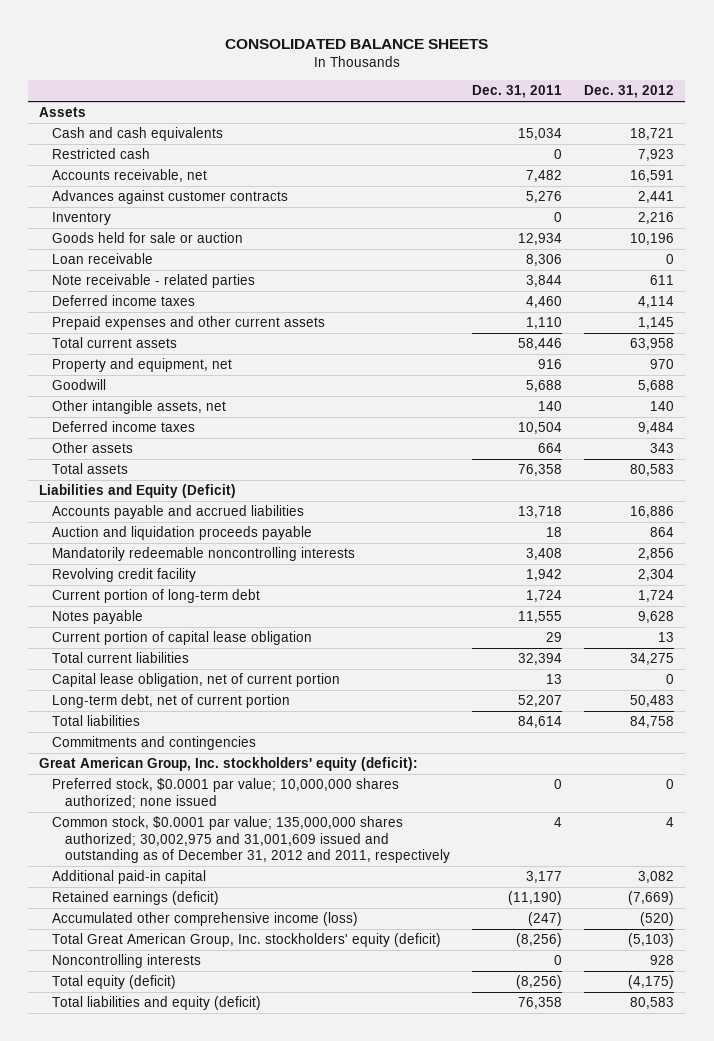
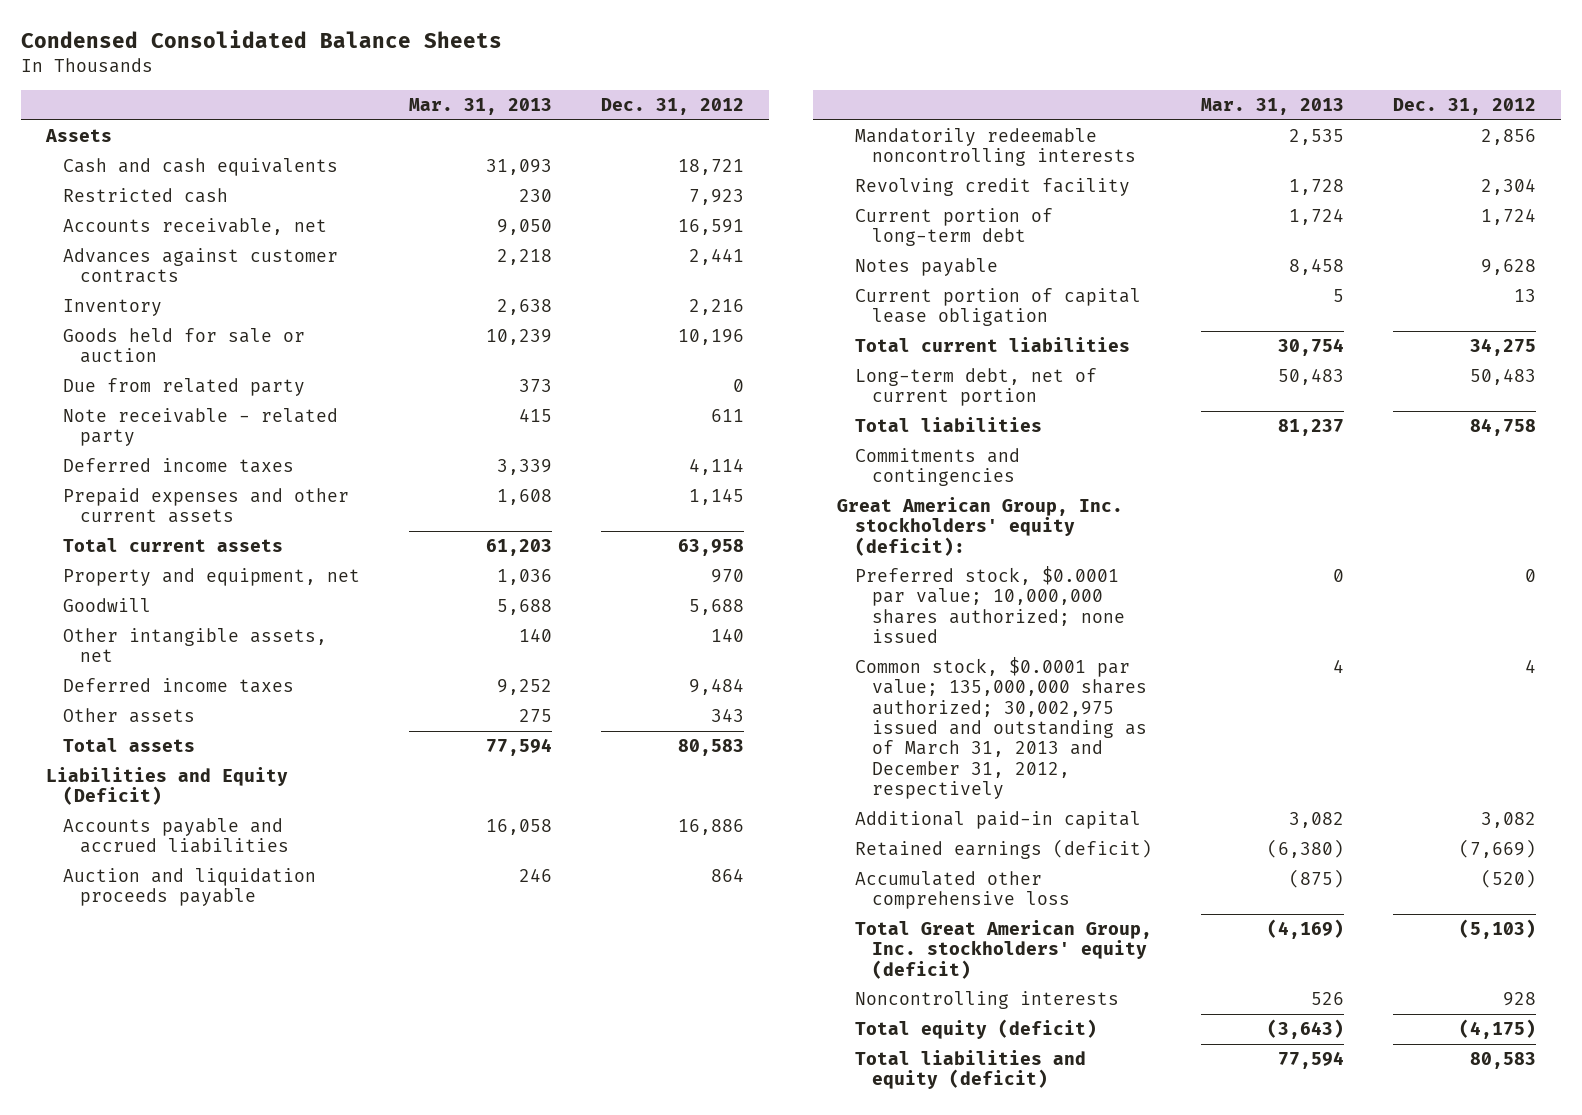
- CONSOLIDATED BALANCE SHEETS
+ Condensed Consolidated Balance Sheets
- | Dec. 31, 2011 | Dec. 31, 2012
+ | Mar. 31, 2013 | Dec. 31, 2012
- Loan receivable | 8,306 | 0
- Note receivable - related parties | 3,844 | 611
+ Due from related party | 373 | 0
+ Note receivable - related party | 415 | 611
- Capital lease obligation, net of current portion | 13 | 0
- Common stock, $0.0001 par value; 135,000,000 shares authorized; 30,002,975 and 31,001,609 issued and outstanding as of December 31, 2012 and 2011, respectively | 4 | 4
+ Common stock, $0.0001 par value; 135,000,000 shares authorized; 30,002,975 issued and outstanding as of March 31, 2013 and December 31, 2012, respectively | 4 | 4
- Accumulated other comprehensive income (loss) | (247) | (520)
+ Accumulated other comprehensive loss | (875) | (520)

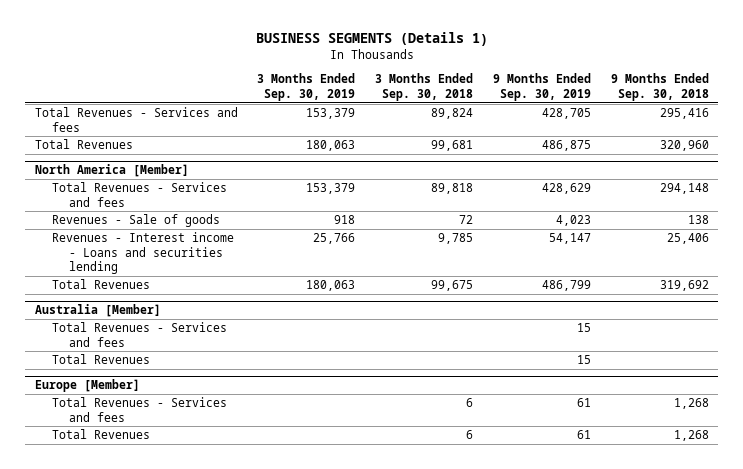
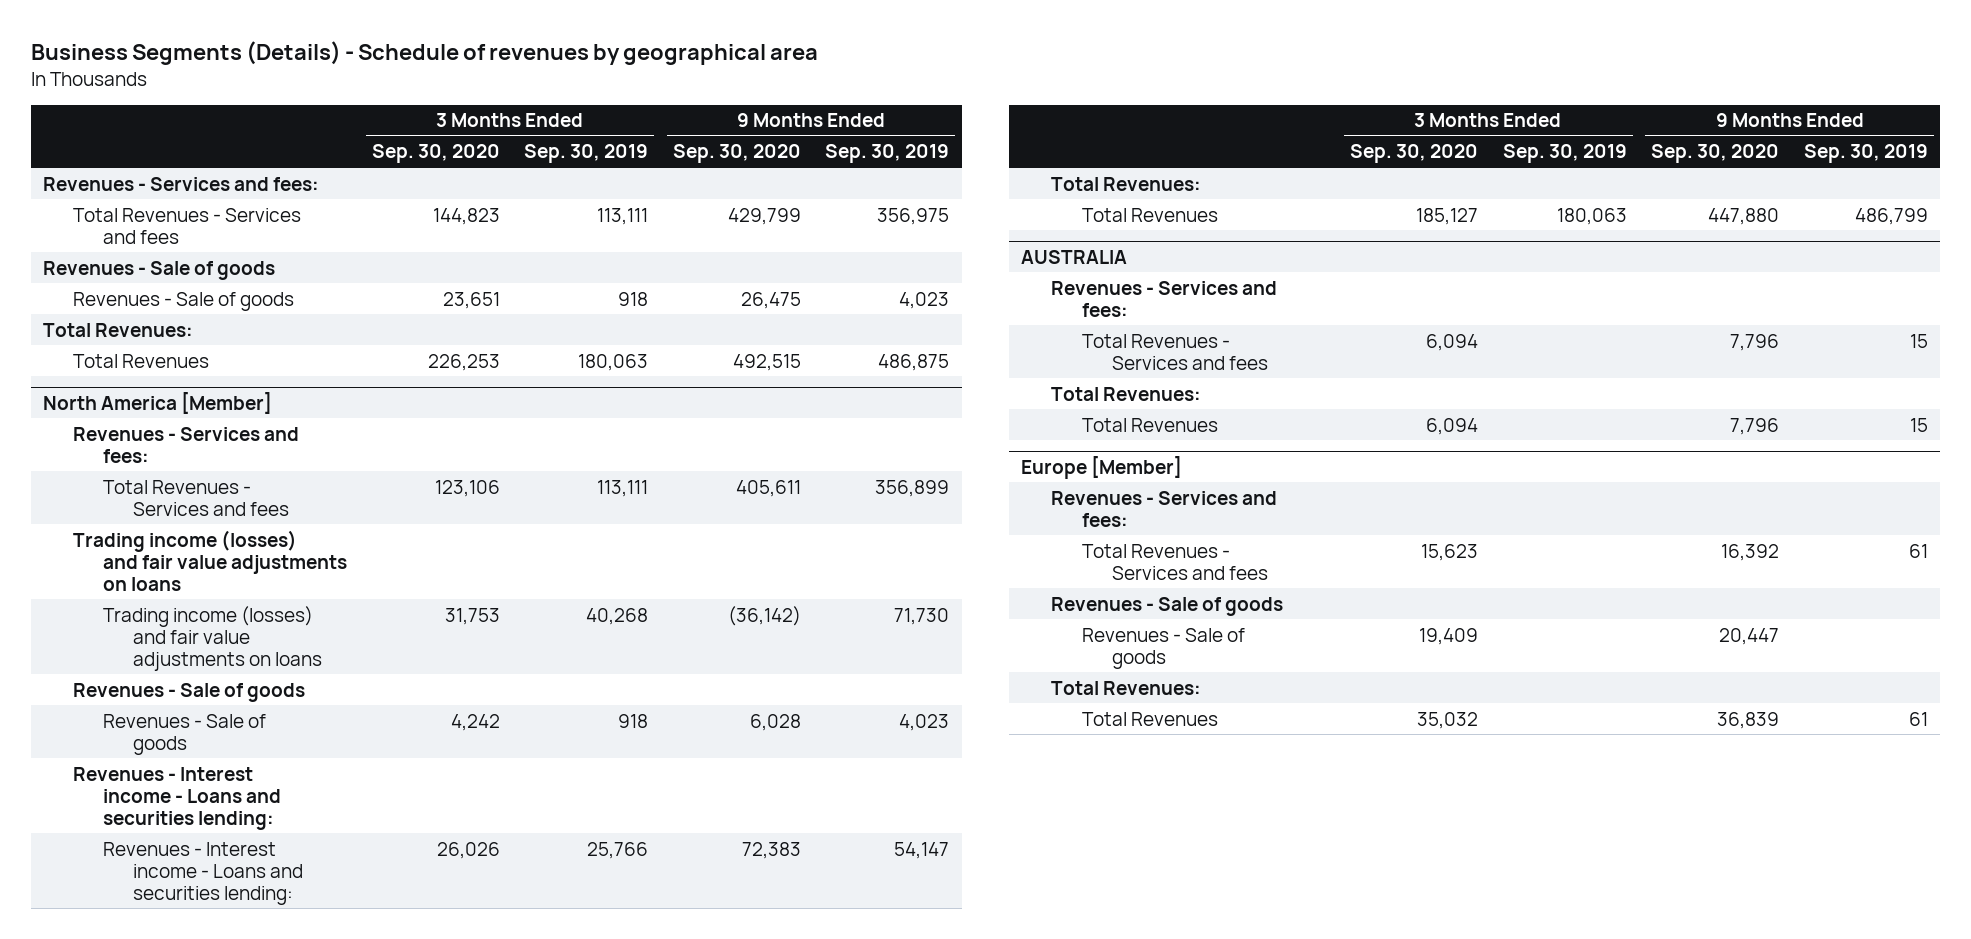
- BUSINESS SEGMENTS (Details 1)
+ Business Segments (Details) - Schedule of revenues by geographical area
- | 3 Months Ended Sep. 30, 2019 | 3 Months Ended Sep. 30, 2018 | 9 Months Ended Sep. 30, 2019 | 9 Months Ended Sep. 30, 2018
+ | 3 Months Ended Sep. 30, 2020 | 3 Months Ended Sep. 30, 2019 | 9 Months Ended Sep. 30, 2020 | 9 Months Ended Sep. 30, 2019
- Total Revenues - Services and fees | 153,379 | 89,824 | 428,705 | 295,416
+ Revenues - Services and fees:
+ Total Revenues - Services and fees | 144,823 | 113,111 | 429,799 | 356,975
+ Revenues - Sale of goods
+ Revenues - Sale of goods | 23,651 | 918 | 26,475 | 4,023
+ Total Revenues:
@ North America [Member]
- Total Revenues - Services and fees | 153,379 | 89,818 | 428,629 | 294,148
+ Revenues - Services and fees:
+ Total Revenues - Services and fees | 123,106 | 113,111 | 405,611 | 356,899
+ Trading income (losses) and fair value adjustments on loans
+ Trading income (losses) and fair value adjustments on loans | 31,753 | 40,268 | (36,142) | 71,730
+ Revenues - Sale of goods
- Revenues - Interest income - Loans and securities lending | 25,766 | 9,785 | 54,147 | 25,406
+ Revenues - Interest income - Loans and securities lending:
+ Revenues - Interest income - Loans and securities lending: | 26,026 | 25,766 | 72,383 | 54,147
+ Total Revenues:
- Australia [Member]
+ AUSTRALIA
+ Revenues - Services and fees:
+ Total Revenues:
@ Europe [Member]
+ Revenues - Services and fees:
+ Revenues - Sale of goods
+ Revenues - Sale of goods | 19,409 | | 20,447 |
+ Total Revenues:

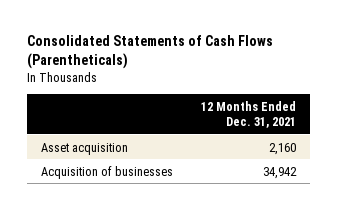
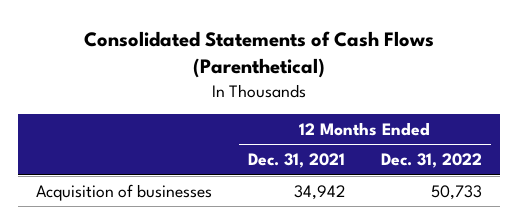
- Consolidated Statements of Cash Flows (Parentheticals)
+ Consolidated Statements of Cash Flows (Parenthetical)
- | 12 Months Ended Dec. 31, 2021
+ | 12 Months Ended Dec. 31, 2021 | 12 Months Ended Dec. 31, 2022
- Asset acquisition | 2,160

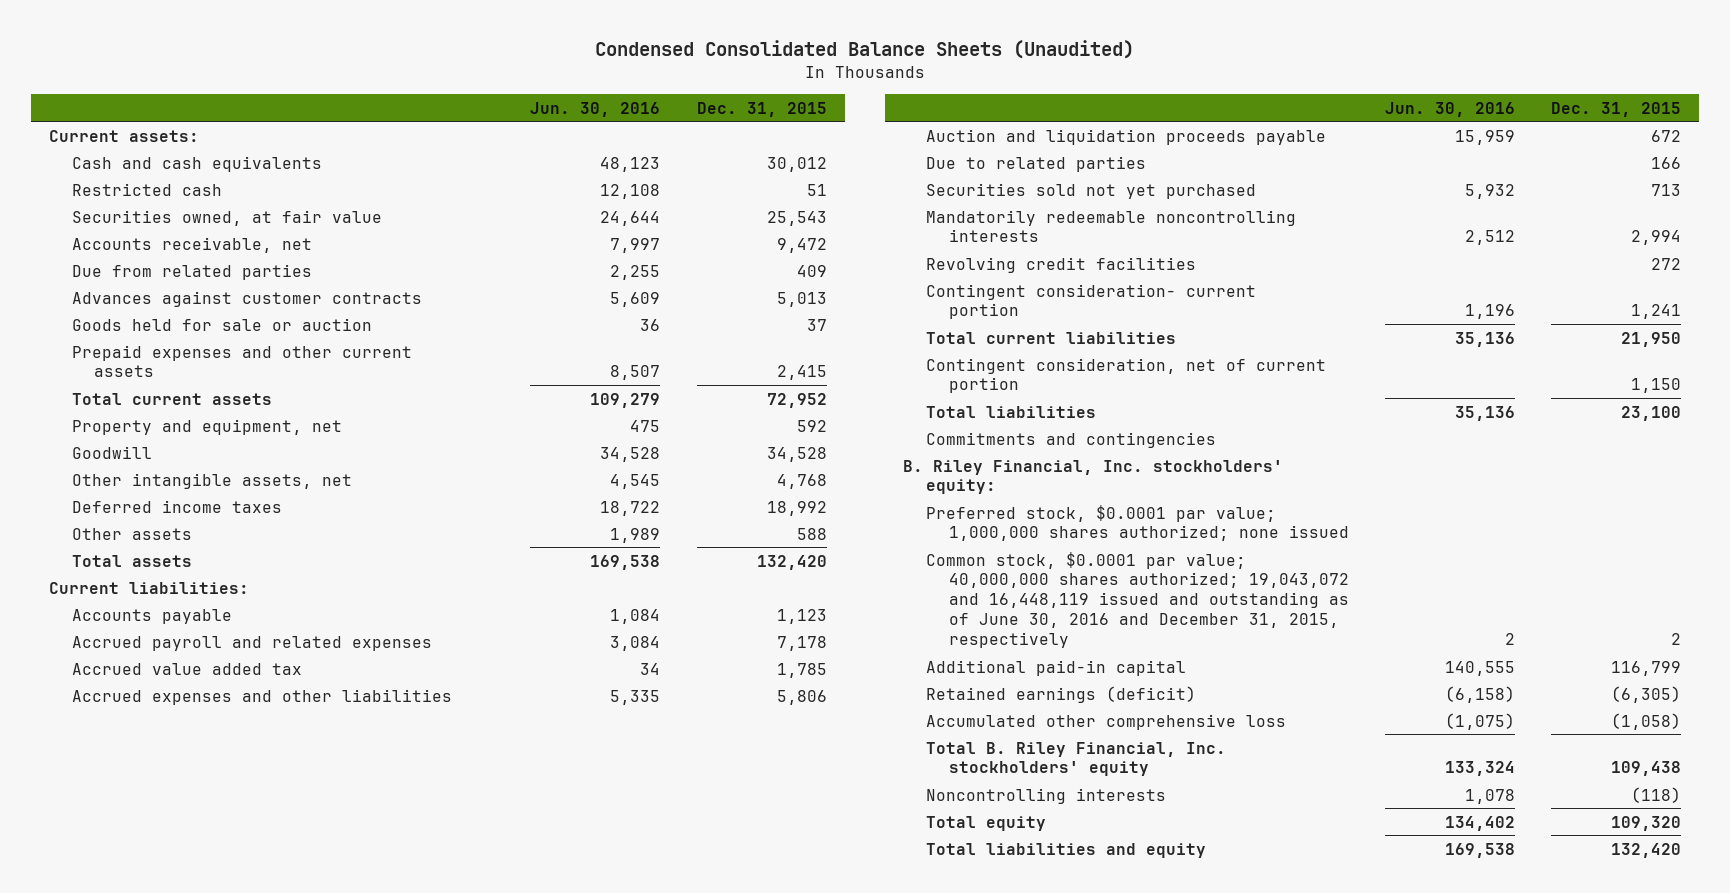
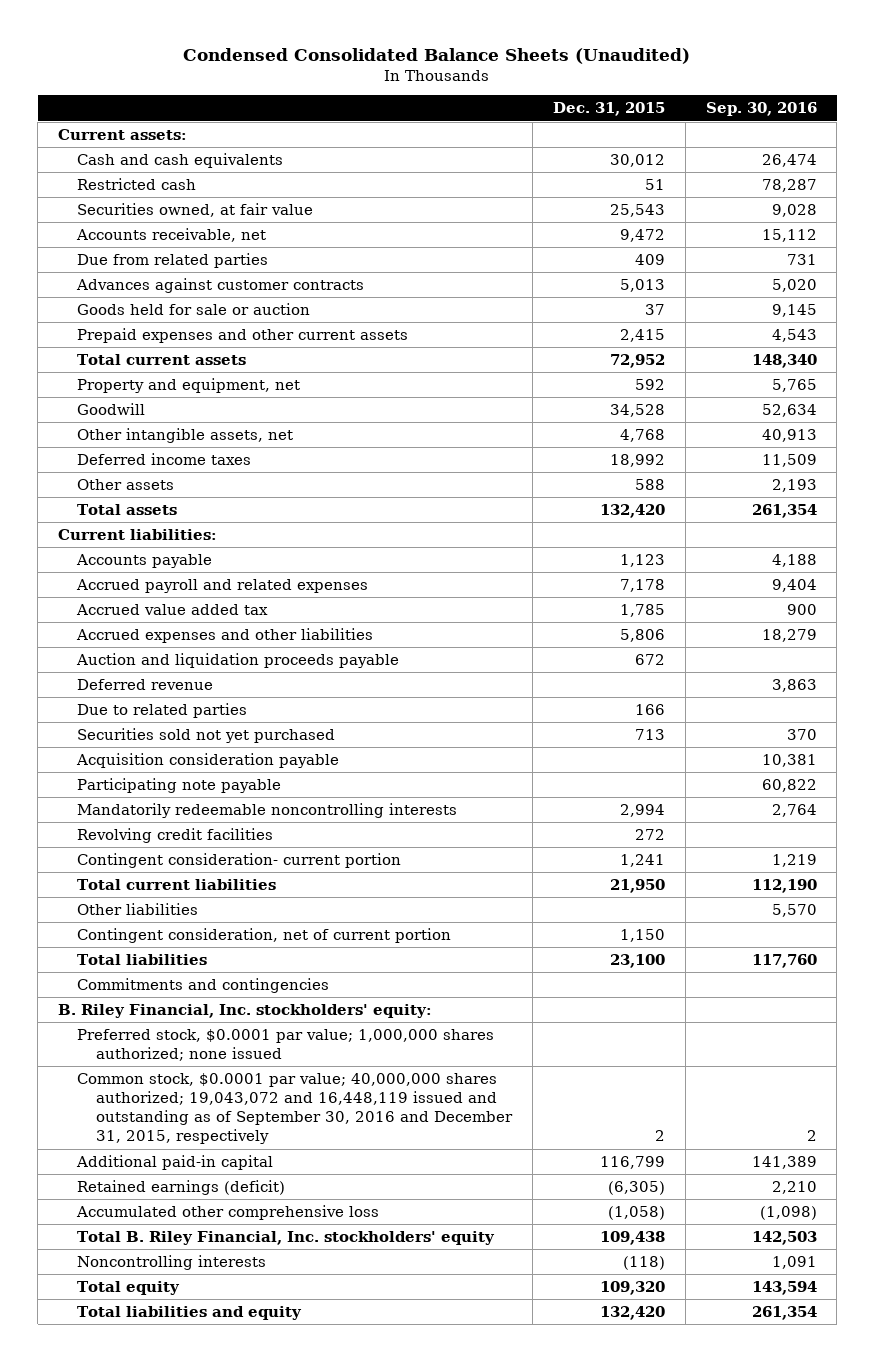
- | Jun. 30, 2016 | Dec. 31, 2015
+ | Dec. 31, 2015 | Sep. 30, 2016
+ Deferred revenue | | 3,863
+ Acquisition consideration payable | | 10,381
+ Participating note payable | | 60,822
+ Other liabilities | | 5,570
- Common stock, $0.0001 par value; 40,000,000 shares authorized; 19,043,072 and 16,448,119 issued and outstanding as of June 30, 2016 and December 31, 2015, respectively | 2 | 2
+ Common stock, $0.0001 par value; 40,000,000 shares authorized; 19,043,072 and 16,448,119 issued and outstanding as of September 30, 2016 and December 31, 2015, respectively | 2 | 2

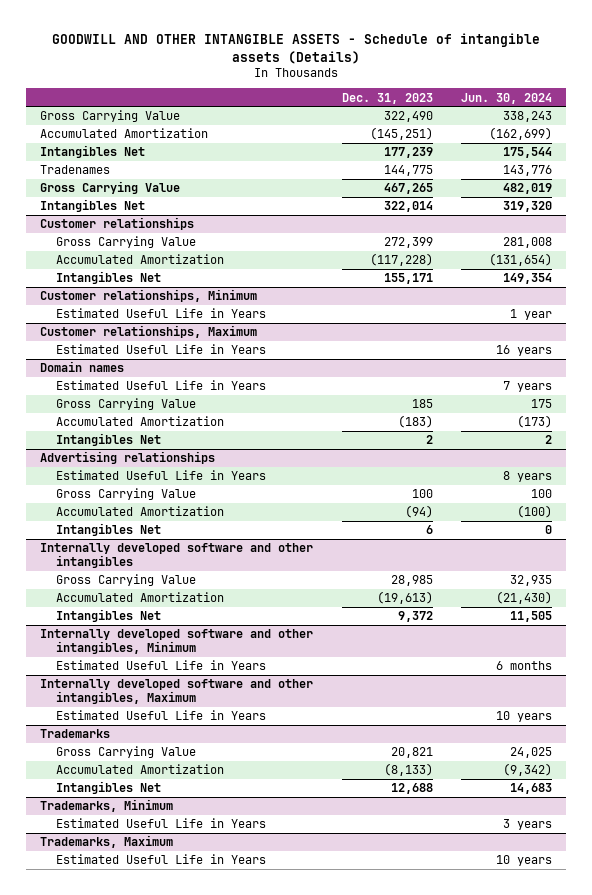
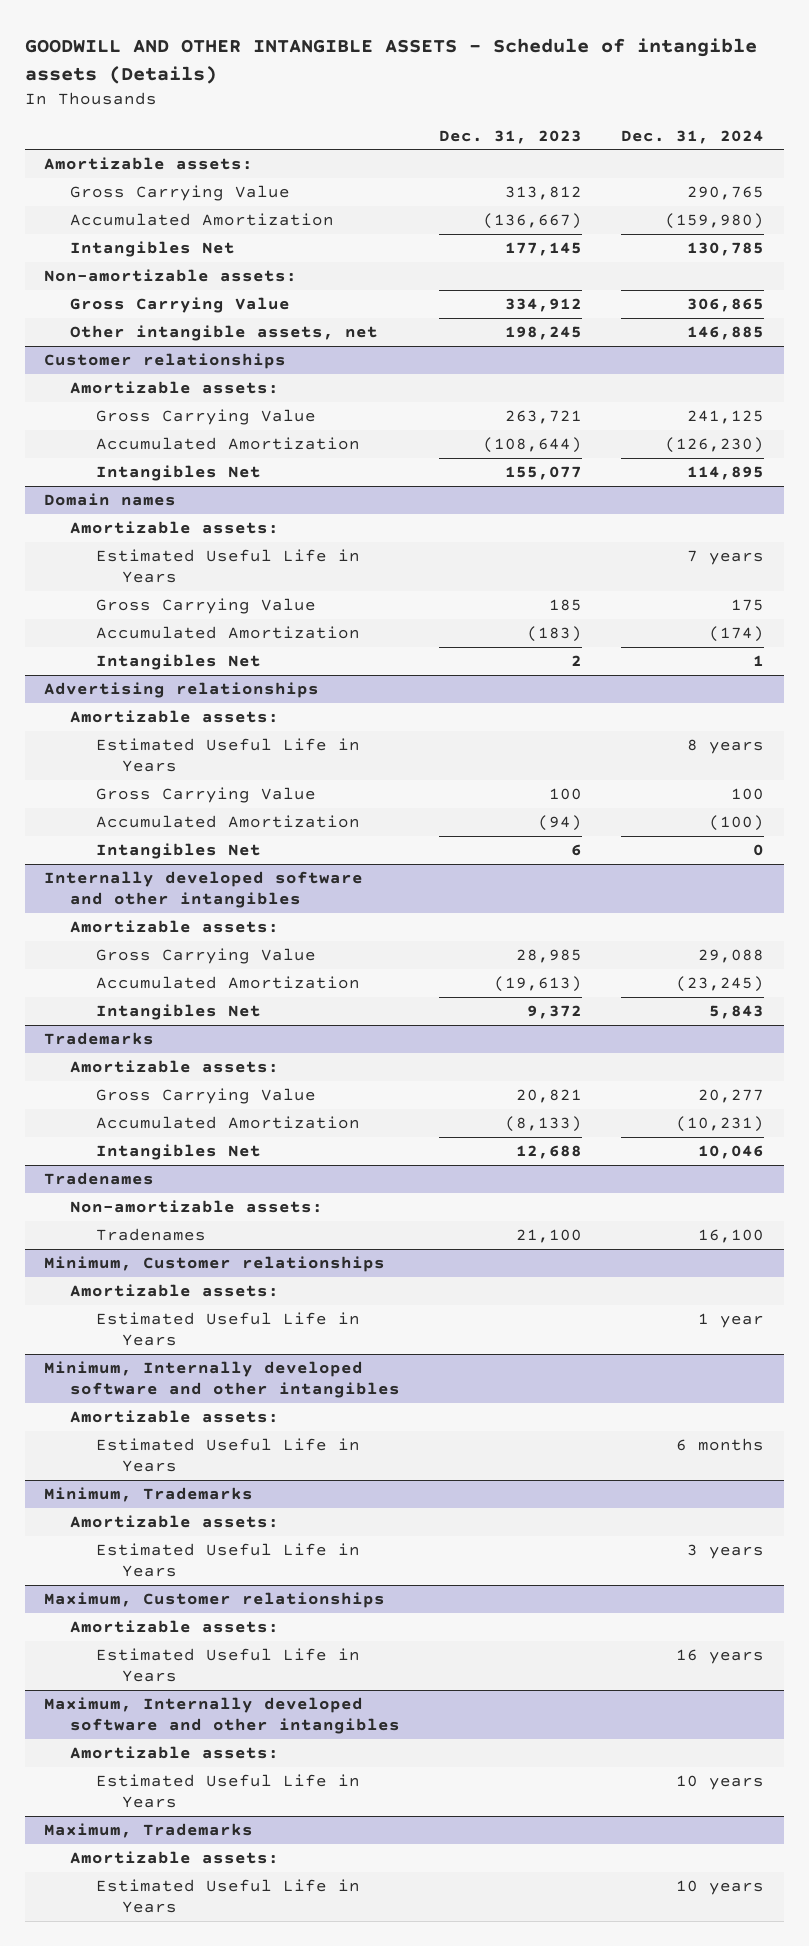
- | Dec. 31, 2023 | Jun. 30, 2024
+ | Dec. 31, 2023 | Dec. 31, 2024
- Gross Carrying Value | 322,490 | 338,243
- Accumulated Amortization | (145,251) | (162,699)
- Intangibles Net | 177,239 | 175,544
- Tradenames | 144,775 | 143,776
- Gross Carrying Value | 467,265 | 482,019
- Intangibles Net | 322,014 | 319,320
+ Amortizable assets:
+ Gross Carrying Value | 313,812 | 290,765
+ Accumulated Amortization | (136,667) | (159,980)
+ Intangibles Net | 177,145 | 130,785
+ Non-amortizable assets:
+ Gross Carrying Value | 334,912 | 306,865
+ Other intangible assets, net | 198,245 | 146,885
@ Customer relationships
- Gross Carrying Value | 272,399 | 281,008
- Accumulated Amortization | (117,228) | (131,654)
- Intangibles Net | 155,171 | 149,354
- Customer relationships, Minimum
- Estimated Useful Life in Years | | 1 year
- Customer relationships, Maximum
- Estimated Useful Life in Years | | 16 years
@ Customer relationships
+ Amortizable assets:
+ Gross Carrying Value | 263,721 | 241,125
+ Accumulated Amortization | (108,644) | (126,230)
+ Intangibles Net | 155,077 | 114,895
@ Domain names
+ Amortizable assets:
@ Advertising relationships
+ Amortizable assets:
@ Internally developed software and other intangibles
+ Amortizable assets:
- Internally developed software and other intangibles, Minimum
- Estimated Useful Life in Years | | 6 months
- Internally developed software and other intangibles, Maximum
- Estimated Useful Life in Years | | 10 years
@ Trademarks
+ Amortizable assets:
- Trademarks, Minimum
+ Tradenames
+ Non-amortizable assets:
+ Tradenames | 21,100 | 16,100
+ Minimum, Customer relationships
+ Amortizable assets:
- Trademarks, Maximum
+ Minimum, Internally developed software and other intangibles
+ Amortizable assets:
+ Minimum, Trademarks
+ Amortizable assets:
+ Estimated Useful Life in Years | | 3 years
+ Maximum, Customer relationships
+ Amortizable assets:
+ Estimated Useful Life in Years | | 16 years
+ Maximum, Internally developed software and other intangibles
+ Amortizable assets:
+ Estimated Useful Life in Years | | 10 years
+ Maximum, Trademarks
+ Amortizable assets:
+ Estimated Useful Life in Years | | 10 years

